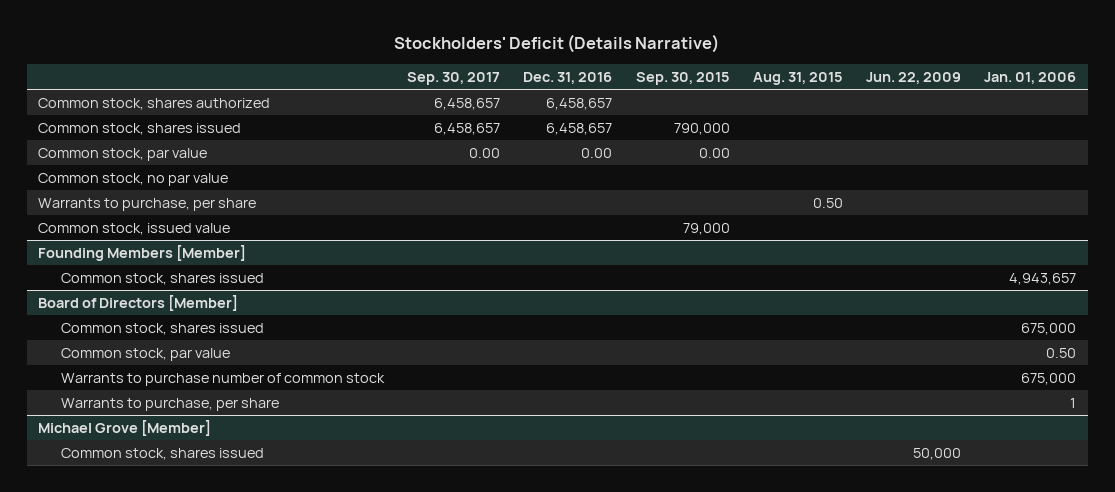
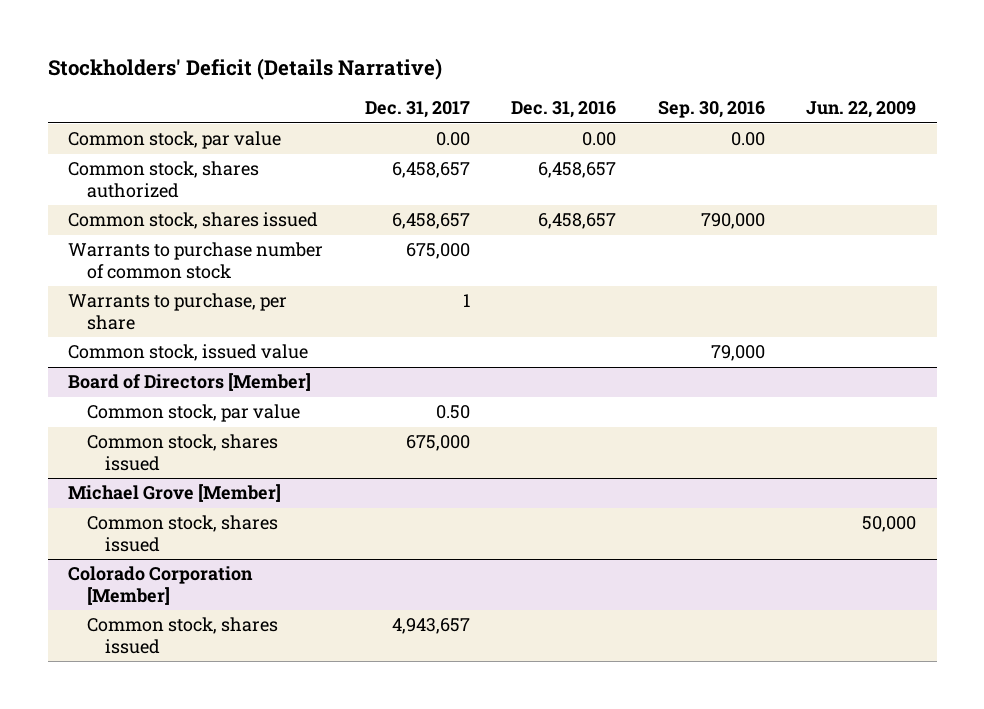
- | Sep. 30, 2017 | Dec. 31, 2016 | Sep. 30, 2015 | Aug. 31, 2015 | Jun. 22, 2009 | Jan. 01, 2006
+ | Dec. 31, 2017 | Dec. 31, 2016 | Sep. 30, 2016 | Jun. 22, 2009
moved up: Common stock, par value | 0.00 | 0.00 | 0.00 |
- Common stock, no par value
+ Warrants to purchase number of common stock | 675,000 | | |
- Founding Members [Member]
- Common stock, shares issued | | | | | | 4,943,657
@ Board of Directors [Member]
- Warrants to purchase number of common stock | | | | | | 675,000
- Warrants to purchase, per share | | | | | | 1
moved down: Common stock, shares issued | 675,000 | | |
+ Colorado Corporation [Member]
+ Common stock, shares issued | 4,943,657 | | |

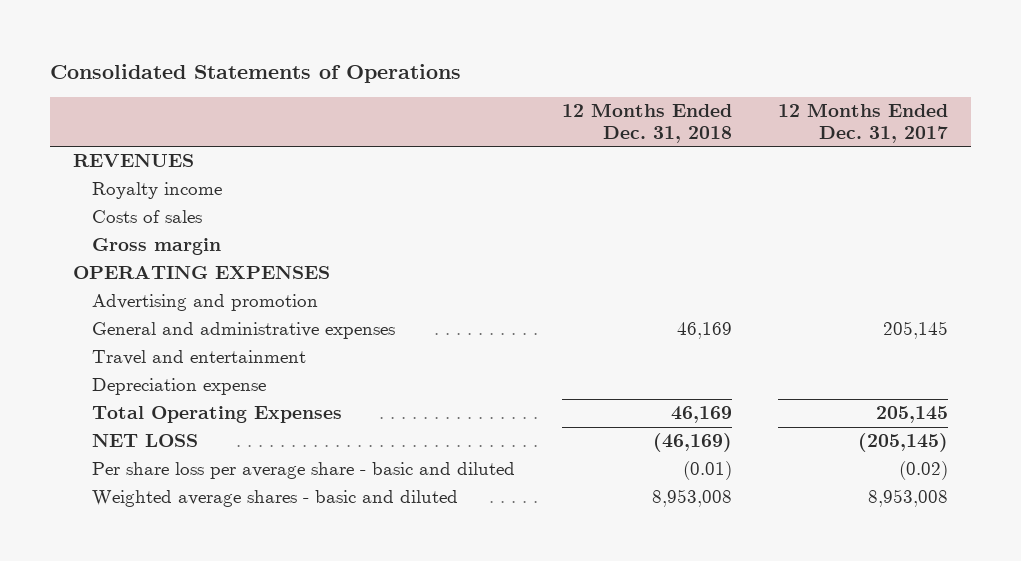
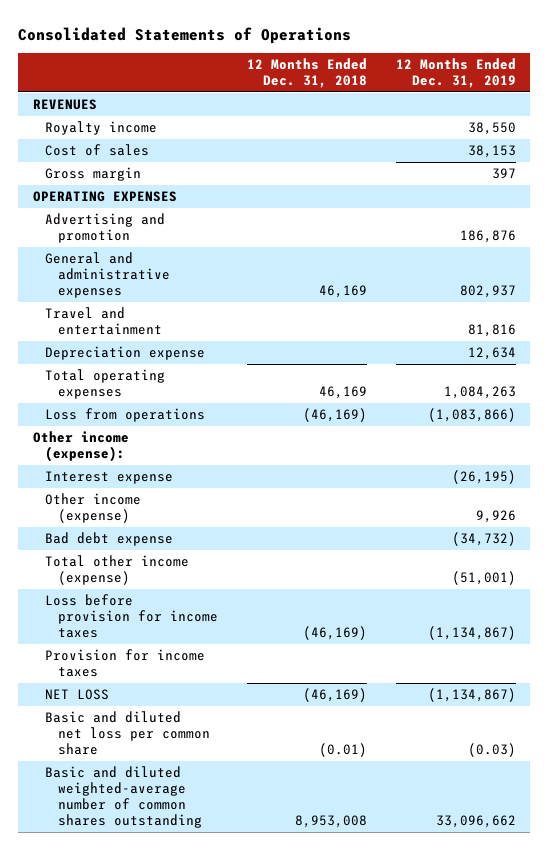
- | 12 Months Ended Dec. 31, 2018 | 12 Months Ended Dec. 31, 2017
+ | 12 Months Ended Dec. 31, 2018 | 12 Months Ended Dec. 31, 2019
- Costs of sales
+ Cost of sales | | 38,153
- Total Operating Expenses | 46,169 | 205,145
+ Total operating expenses | 46,169 | 1,084,263
+ Loss from operations | (46,169) | (1,083,866)
+ Other income (expense):
+ Interest expense | | (26,195)
+ Other income (expense) | | 9,926
+ Bad debt expense | | (34,732)
+ Total other income (expense) | | (51,001)
+ Loss before provision for income taxes | (46,169) | (1,134,867)
+ Provision for income taxes
- Per share loss per average share - basic and diluted | (0.01) | (0.02)
- Weighted average shares - basic and diluted | 8,953,008 | 8,953,008
+ Basic and diluted net loss per common share | (0.01) | (0.03)
+ Basic and diluted weighted-average number of common shares outstanding | 8,953,008 | 33,096,662

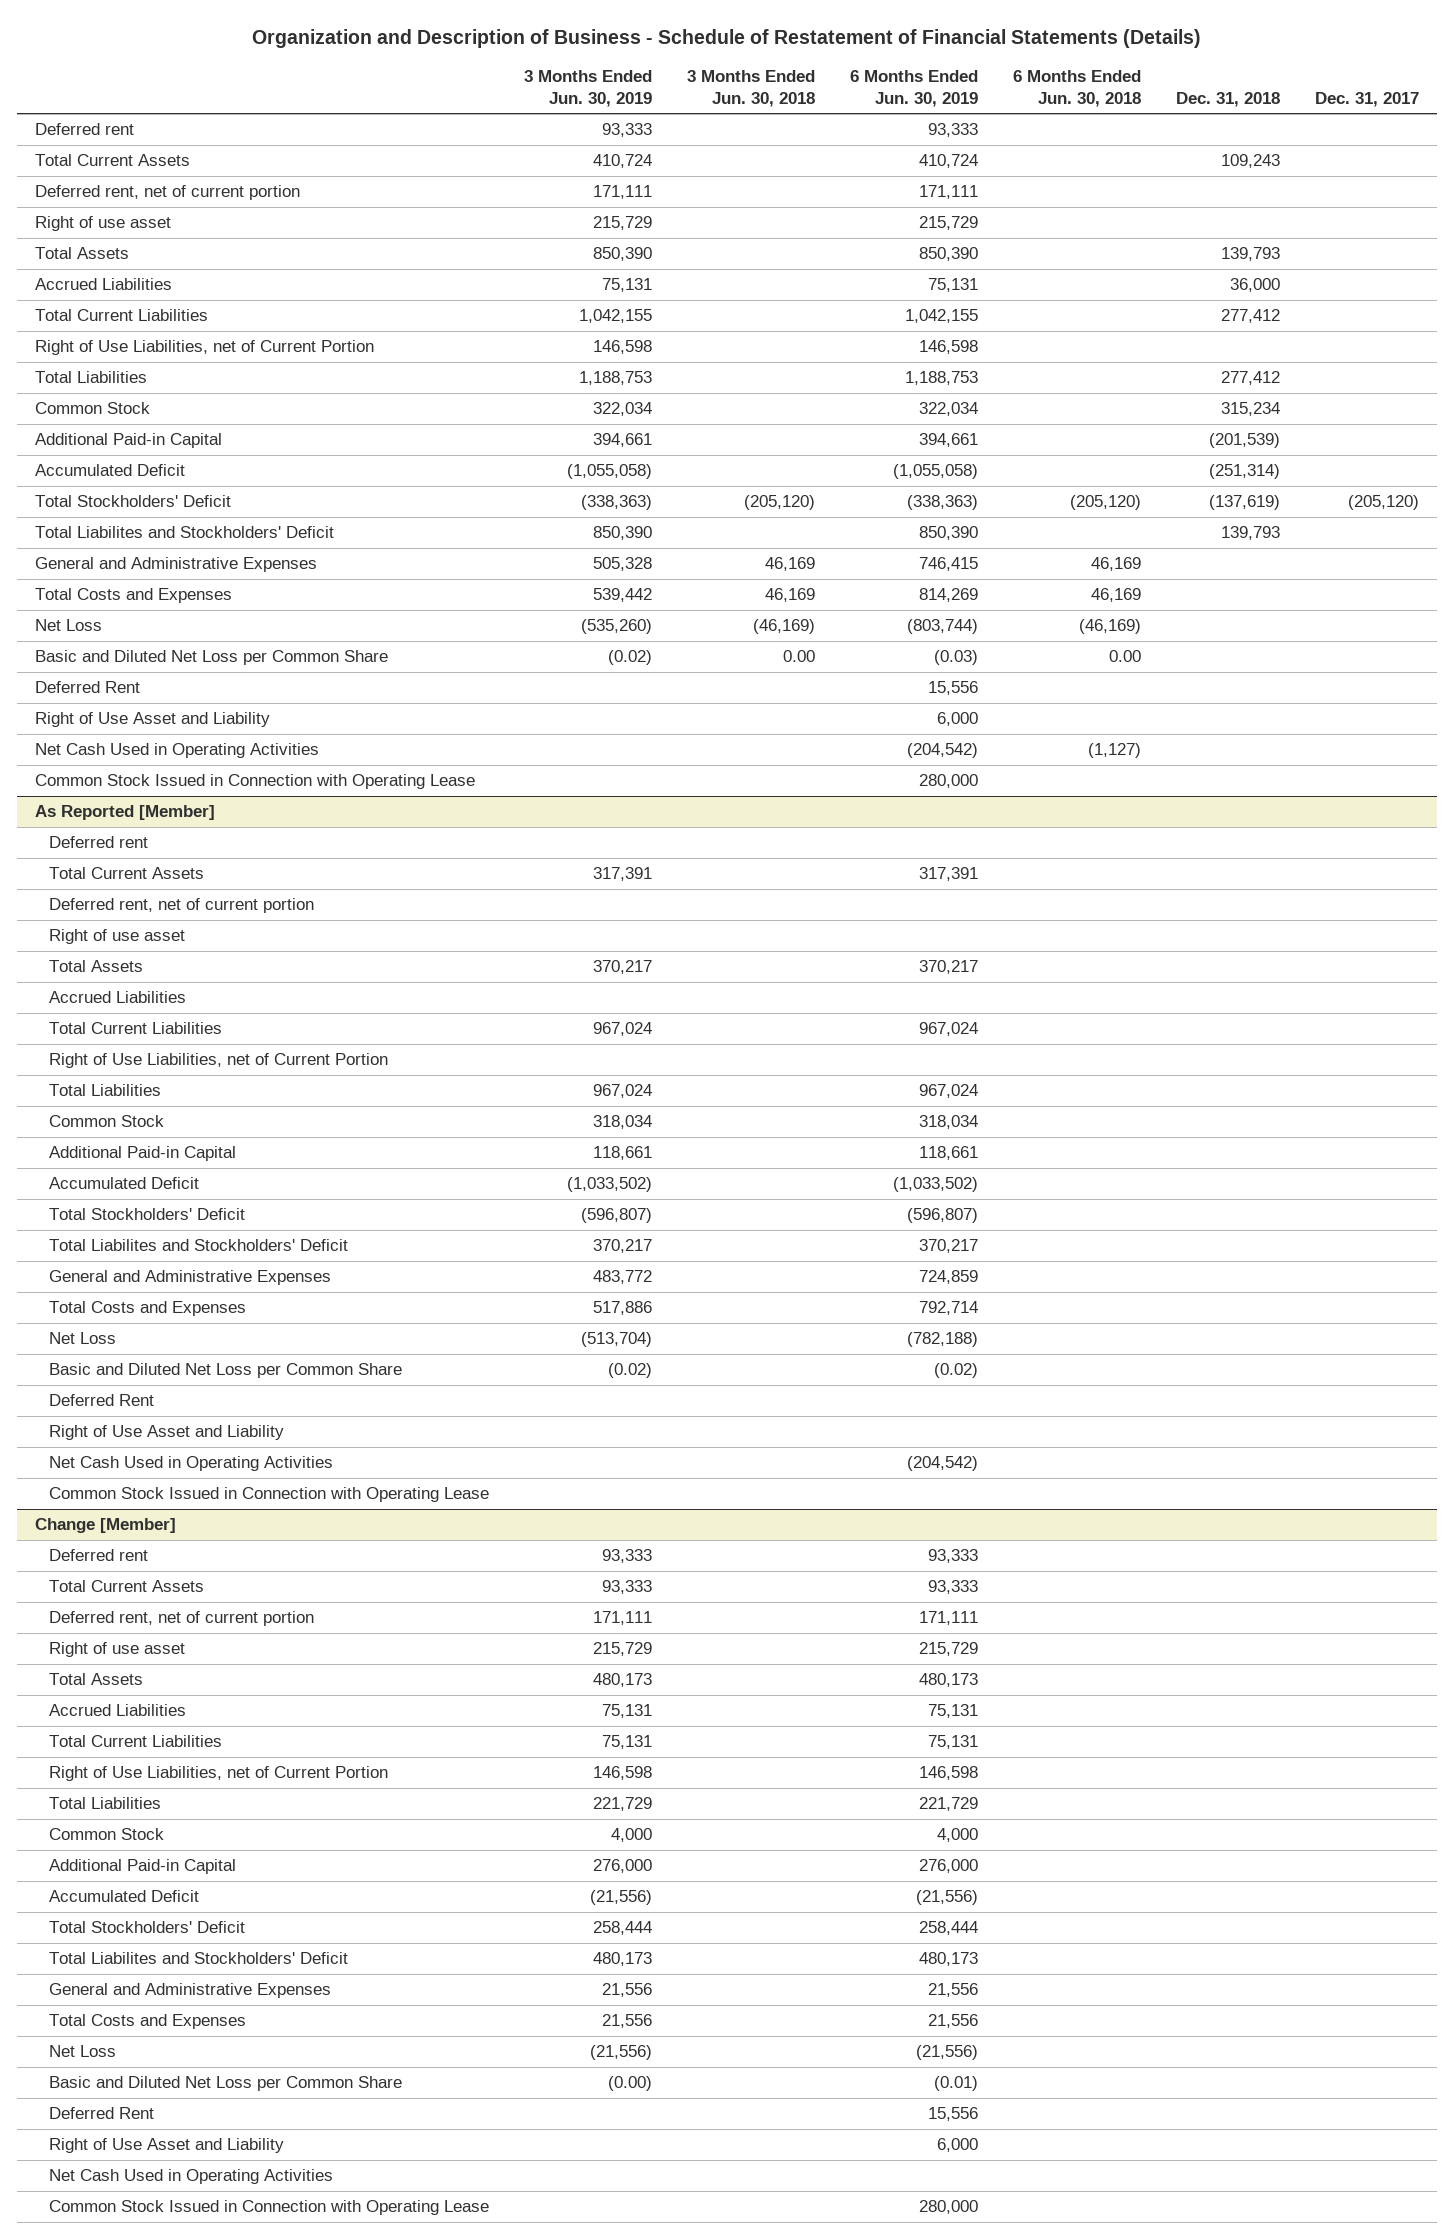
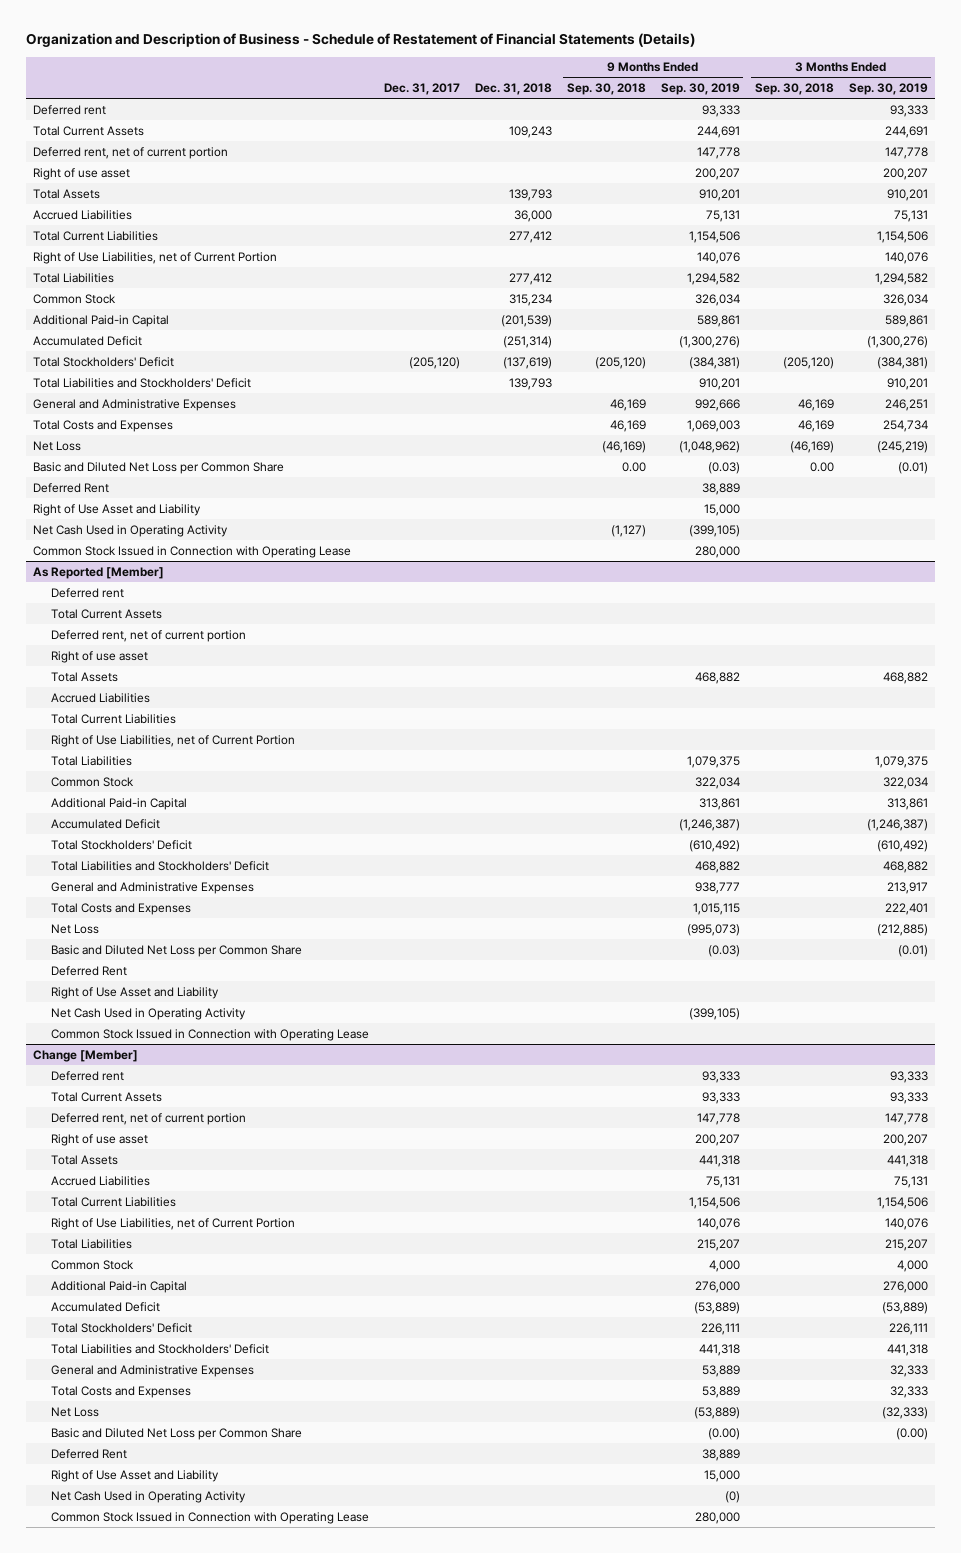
- | 3 Months Ended Jun. 30, 2019 | 3 Months Ended Jun. 30, 2018 | 6 Months Ended Jun. 30, 2019 | 6 Months Ended Jun. 30, 2018 | Dec. 31, 2018 | Dec. 31, 2017
+ | Dec. 31, 2017 | Dec. 31, 2018 | 9 Months Ended Sep. 30, 2018 | 9 Months Ended Sep. 30, 2019 | 3 Months Ended Sep. 30, 2018 | 3 Months Ended Sep. 30, 2019
- Total Liabilites and Stockholders' Deficit | 850,390 | | 850,390 | | 139,793 |
+ Total Liabilities and Stockholders' Deficit | | 139,793 | | 910,201 | | 910,201
- Net Cash Used in Operating Activities | | | (204,542) | (1,127) | |
+ Net Cash Used in Operating Activity | | | (1,127) | (399,105) | |
@ As Reported [Member]
- Total Liabilites and Stockholders' Deficit | 370,217 | | 370,217 | | |
+ Total Liabilities and Stockholders' Deficit | | | | 468,882 | | 468,882
- Net Cash Used in Operating Activities | | | (204,542) | | |
+ Net Cash Used in Operating Activity | | | | (399,105) | |
@ Change [Member]
- Total Liabilites and Stockholders' Deficit | 480,173 | | 480,173 | | |
+ Total Liabilities and Stockholders' Deficit | | | | 441,318 | | 441,318
- Net Cash Used in Operating Activities
+ Net Cash Used in Operating Activity | | | | (0) | |

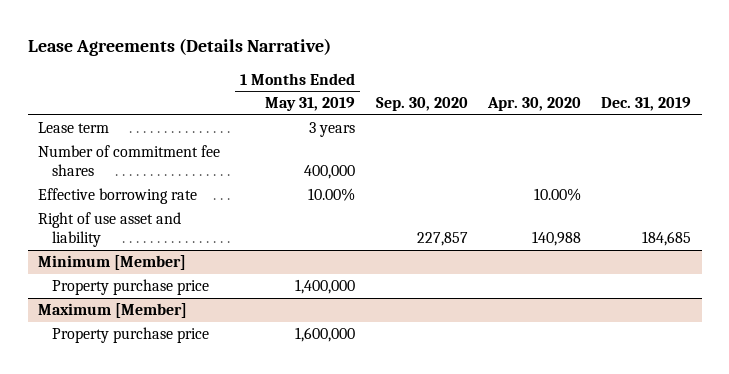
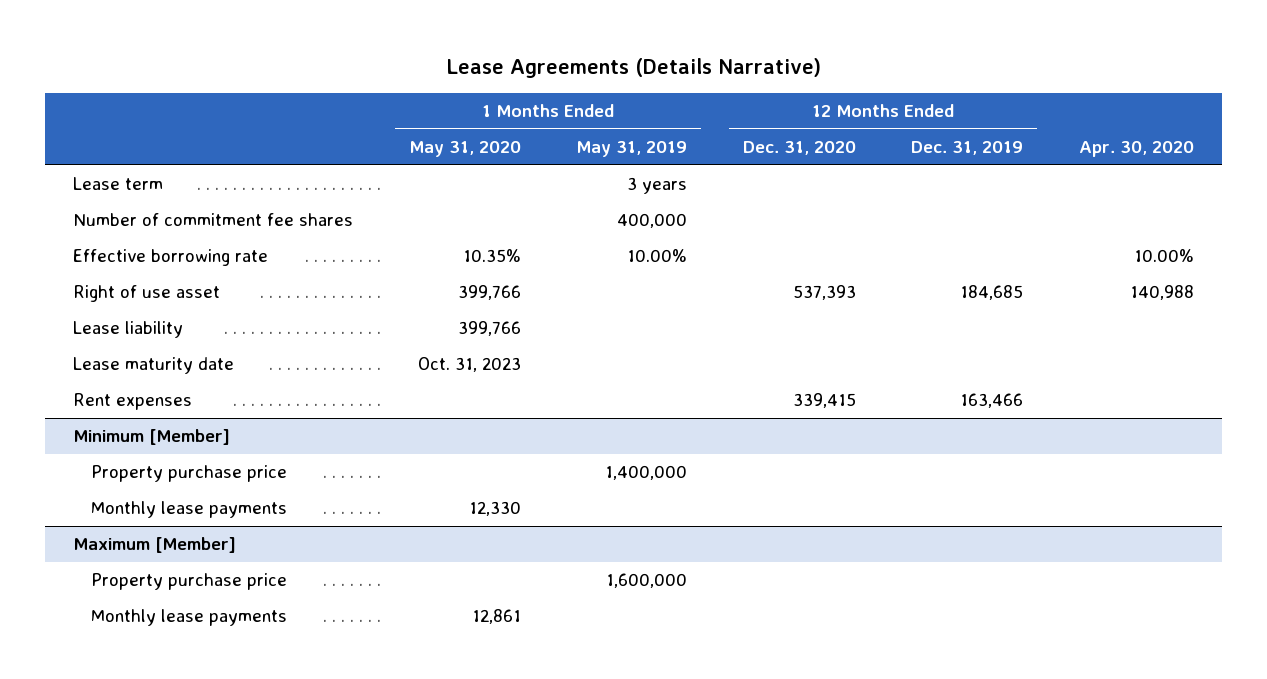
- | 1 Months Ended May 31, 2019 | Sep. 30, 2020 | Apr. 30, 2020 | Dec. 31, 2019
+ | 1 Months Ended May 31, 2020 | 1 Months Ended May 31, 2019 | 12 Months Ended Dec. 31, 2020 | 12 Months Ended Dec. 31, 2019 | Apr. 30, 2020
- Right of use asset and liability | | 227,857 | 140,988 | 184,685
+ Right of use asset | 399,766 | | 537,393 | 184,685 | 140,988
+ Lease liability | 399,766 | | | |
+ Lease maturity date | Oct. 31, 2023 | | | |
+ Rent expenses | | | 339,415 | 163,466 |
@ Minimum [Member]
+ Monthly lease payments | 12,330 | | | |
@ Maximum [Member]
+ Monthly lease payments | 12,861 | | | |

